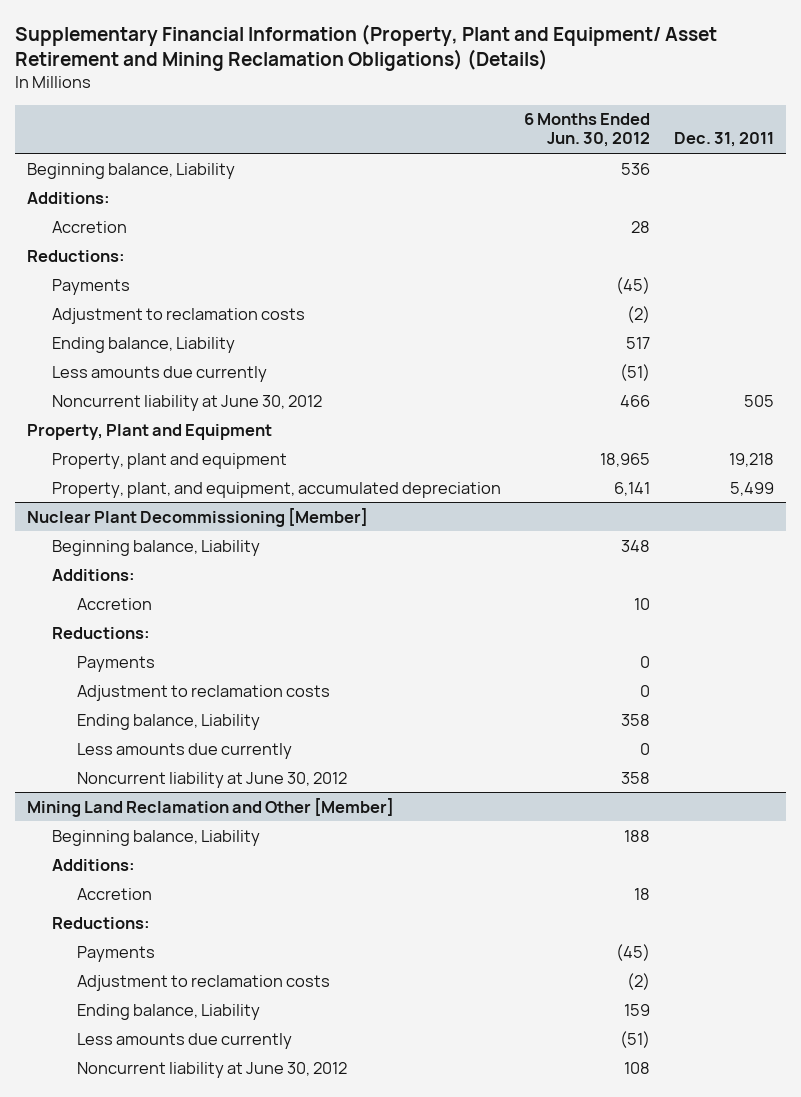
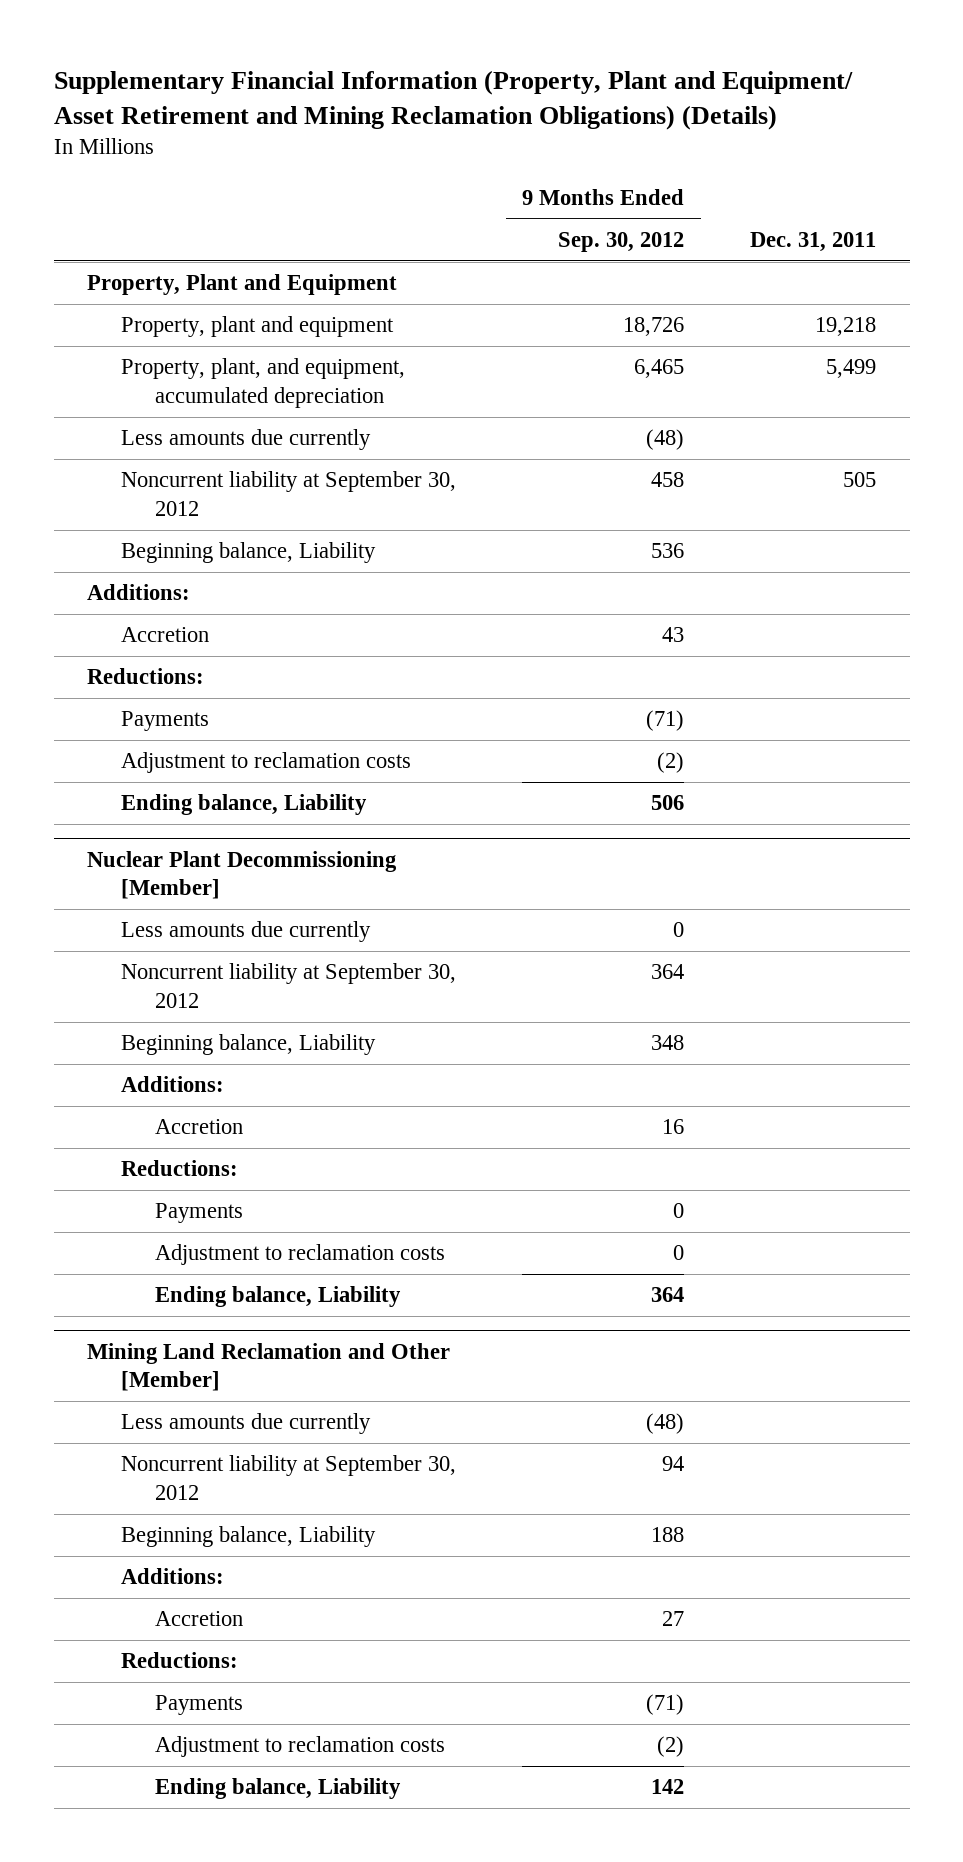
- | 6 Months Ended Jun. 30, 2012 | Dec. 31, 2011
+ | 9 Months Ended Sep. 30, 2012 | Dec. 31, 2011
moved up: Property, Plant and Equipment
moved up: Property, plant and equipment | 18,726 | 19,218
moved up: Property, plant, and equipment, accumulated depreciation | 6,465 | 5,499
moved up: Less amounts due currently | (48) |
+ Noncurrent liability at September 30, 2012 | 458 | 505
- Noncurrent liability at June 30, 2012 | 466 | 505
@ Nuclear Plant Decommissioning [Member]
moved up: Less amounts due currently | 0 |
+ Noncurrent liability at September 30, 2012 | 364 |
- Noncurrent liability at June 30, 2012 | 358 |
@ Mining Land Reclamation and Other [Member]
moved up: Less amounts due currently | (48) |
+ Noncurrent liability at September 30, 2012 | 94 |
- Noncurrent liability at June 30, 2012 | 108 |

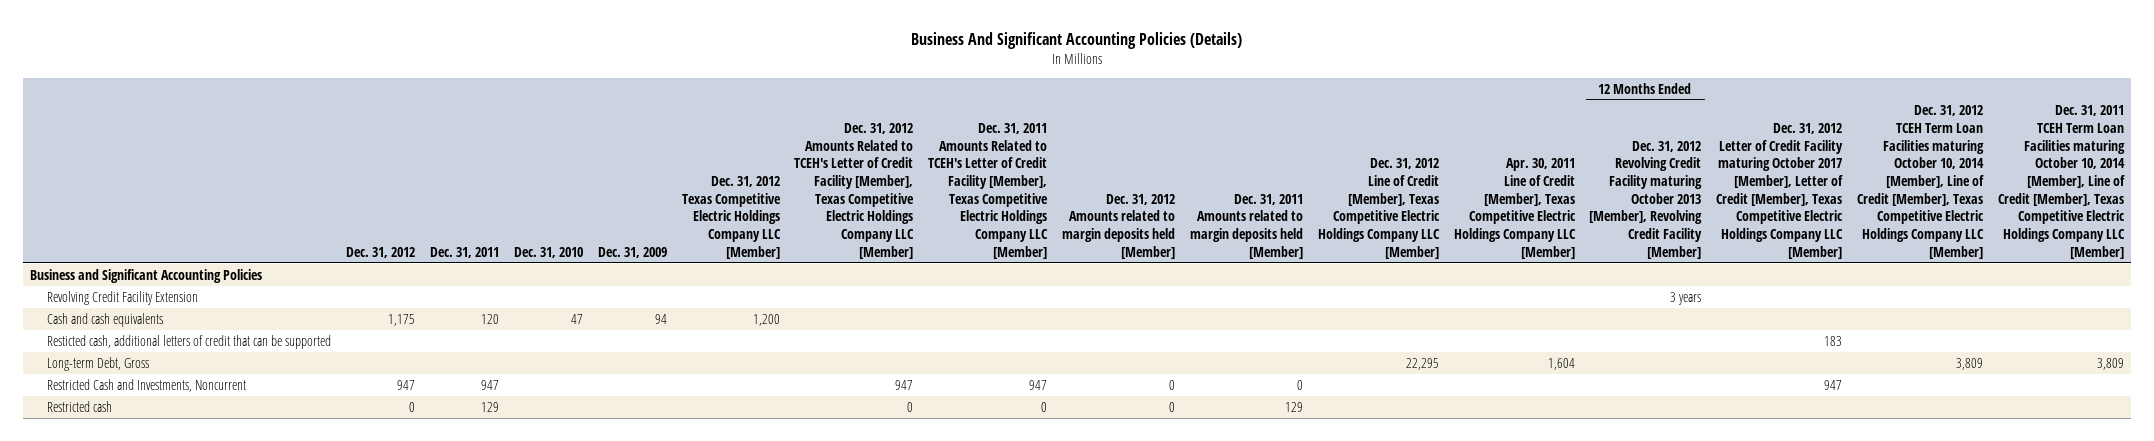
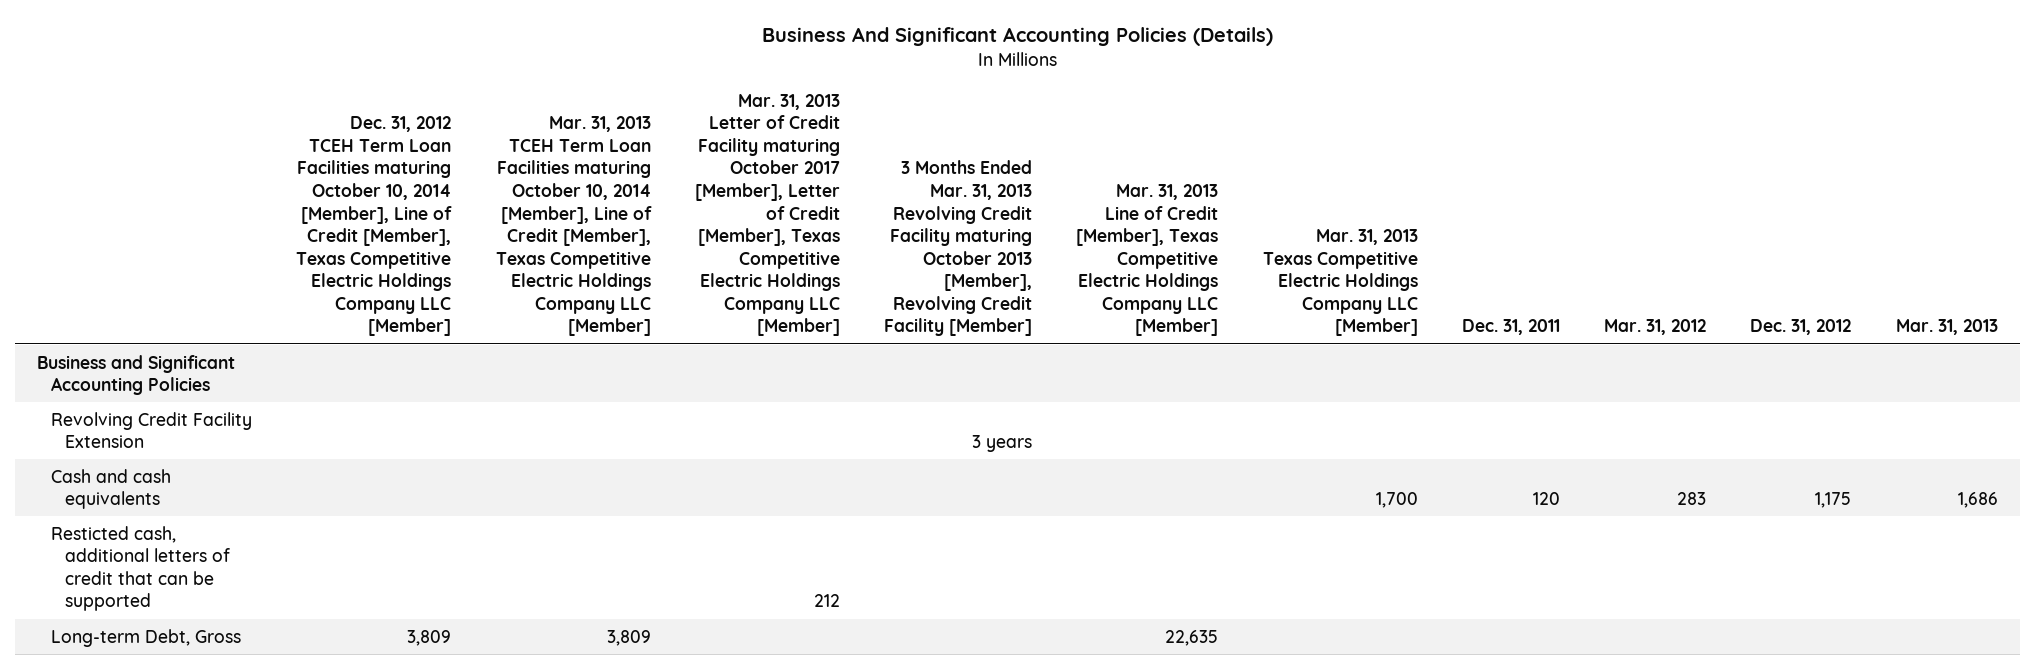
- | Dec. 31, 2012 | Dec. 31, 2011 | Dec. 31, 2010 | Dec. 31, 2009 | Dec. 31, 2012 Texas Competitive Electric Holdings Company LLC [Member] | Dec. 31, 2012 Amounts Related to TCEH's Letter of Credit Facility [Member], Texas Competitive Electric Holdings Company LLC [Member] | Dec. 31, 2011 Amounts Related to TCEH's Letter of Credit Facility [Member], Texas Competitive Electric Holdings Company LLC [Member] | Dec. 31, 2012 Amounts related to margin deposits held [Member] | Dec. 31, 2011 Amounts related to margin deposits held [Member] | Dec. 31, 2012 Line of Credit [Member], Texas Competitive Electric Holdings Company LLC [Member] | Apr. 30, 2011 Line of Credit [Member], Texas Competitive Electric Holdings Company LLC [Member] | 12 Months Ended Dec. 31, 2012 Revolving Credit Facility maturing October 2013 [Member], Revolving Credit Facility [Member] | Dec. 31, 2012 Letter of Credit Facility maturing October 2017 [Member], Letter of Credit [Member], Texas Competitive Electric Holdings Company LLC [Member] | Dec. 31, 2012 TCEH Term Loan Facilities maturing October 10, 2014 [Member], Line of Credit [Member], Texas Competitive Electric Holdings Company LLC [Member] | Dec. 31, 2011 TCEH Term Loan Facilities maturing October 10, 2014 [Member], Line of Credit [Member], Texas Competitive Electric Holdings Company LLC [Member]
+ | Dec. 31, 2012 TCEH Term Loan Facilities maturing October 10, 2014 [Member], Line of Credit [Member], Texas Competitive Electric Holdings Company LLC [Member] | Mar. 31, 2013 TCEH Term Loan Facilities maturing October 10, 2014 [Member], Line of Credit [Member], Texas Competitive Electric Holdings Company LLC [Member] | Mar. 31, 2013 Letter of Credit Facility maturing October 2017 [Member], Letter of Credit [Member], Texas Competitive Electric Holdings Company LLC [Member] | 3 Months Ended Mar. 31, 2013 Revolving Credit Facility maturing October 2013 [Member], Revolving Credit Facility [Member] | Mar. 31, 2013 Line of Credit [Member], Texas Competitive Electric Holdings Company LLC [Member] | Mar. 31, 2013 Texas Competitive Electric Holdings Company LLC [Member] | Dec. 31, 2011 | Mar. 31, 2012 | Dec. 31, 2012 | Mar. 31, 2013
- Restricted Cash and Investments, Noncurrent | 947 | 947 | | | | 947 | 947 | 0 | 0 | | | | 947 | |
- Restricted cash | 0 | 129 | | | | 0 | 0 | 0 | 129 | | | | | |

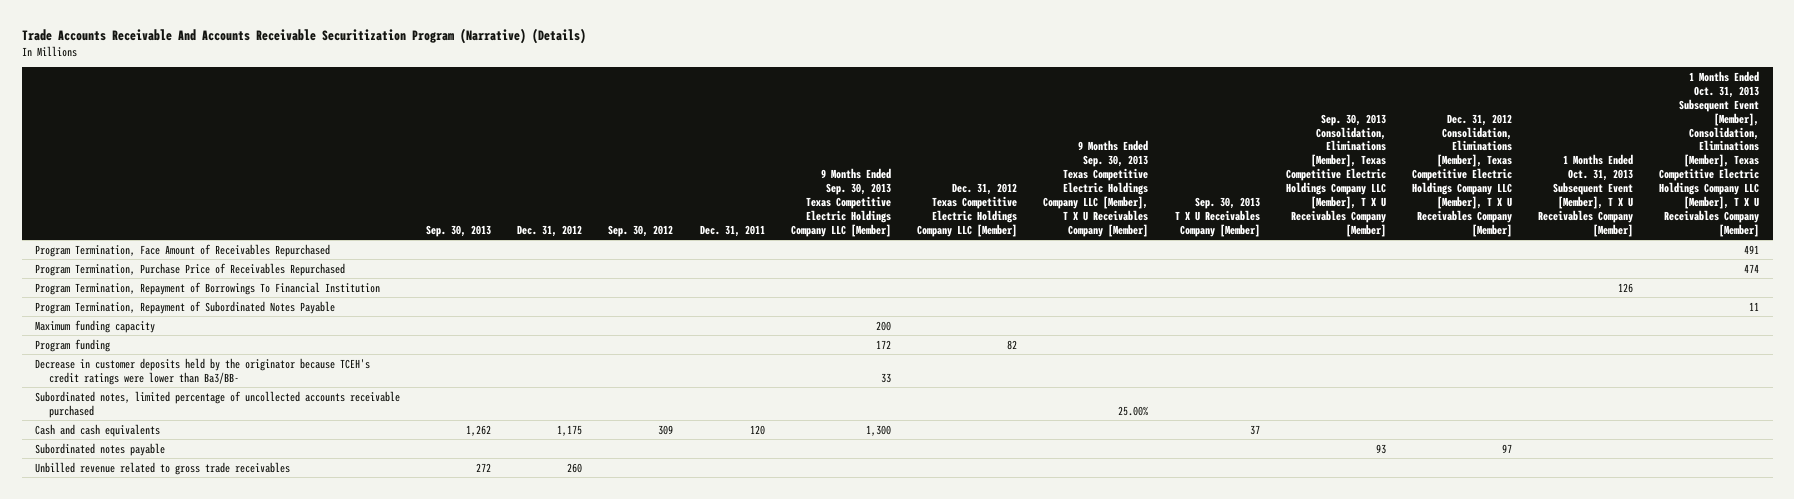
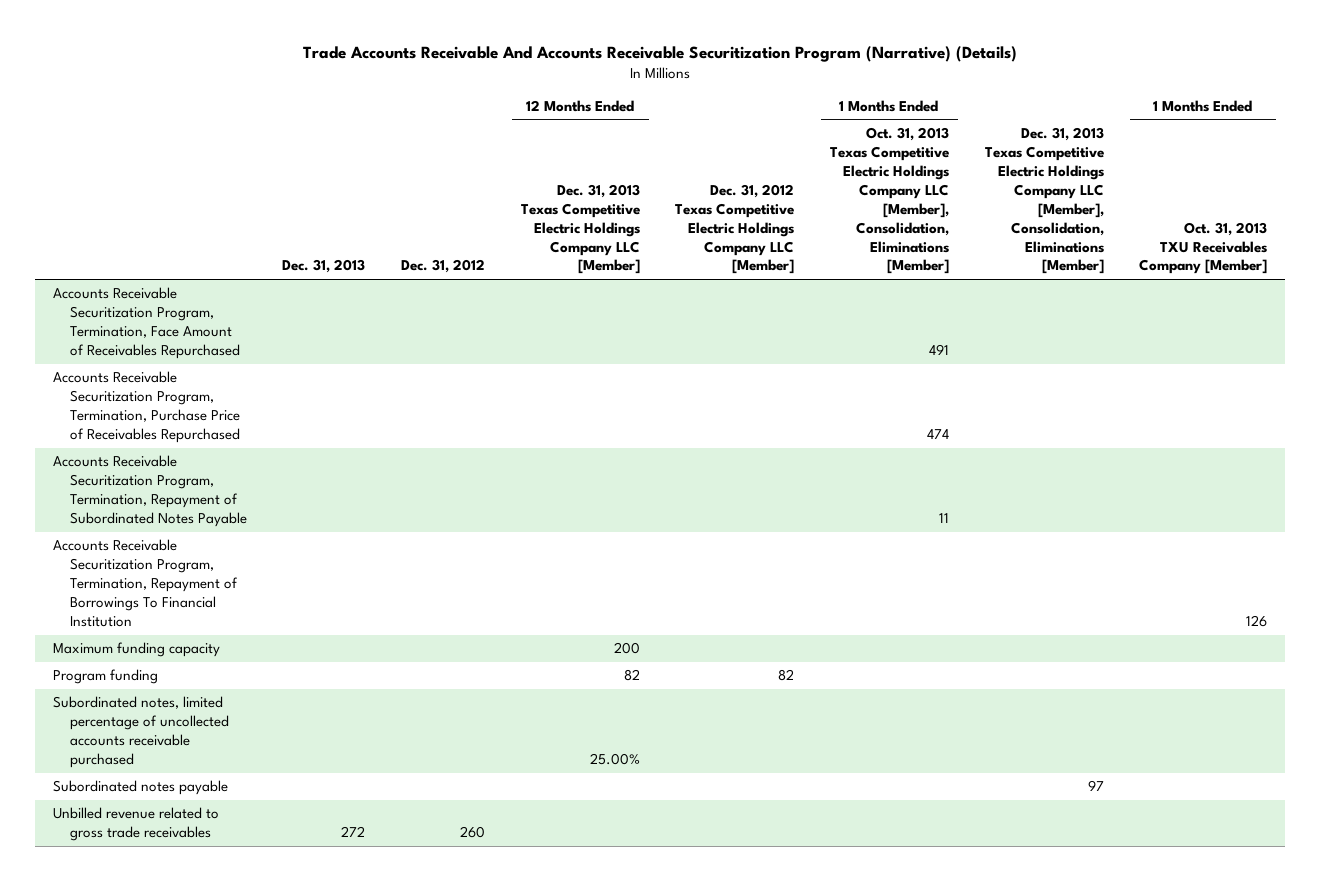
- | Sep. 30, 2013 | Dec. 31, 2012 | Sep. 30, 2012 | Dec. 31, 2011 | 9 Months Ended Sep. 30, 2013 Texas Competitive Electric Holdings Company LLC [Member] | Dec. 31, 2012 Texas Competitive Electric Holdings Company LLC [Member] | 9 Months Ended Sep. 30, 2013 Texas Competitive Electric Holdings Company LLC [Member], T X U Receivables Company [Member] | Sep. 30, 2013 T X U Receivables Company [Member] | Sep. 30, 2013 Consolidation, Eliminations [Member], Texas Competitive Electric Holdings Company LLC [Member], T X U Receivables Company [Member] | Dec. 31, 2012 Consolidation, Eliminations [Member], Texas Competitive Electric Holdings Company LLC [Member], T X U Receivables Company [Member] | 1 Months Ended Oct. 31, 2013 Subsequent Event [Member], T X U Receivables Company [Member] | 1 Months Ended Oct. 31, 2013 Subsequent Event [Member], Consolidation, Eliminations [Member], Texas Competitive Electric Holdings Company LLC [Member], T X U Receivables Company [Member]
+ | Dec. 31, 2013 | Dec. 31, 2012 | 12 Months Ended Dec. 31, 2013 Texas Competitive Electric Holdings Company LLC [Member] | Dec. 31, 2012 Texas Competitive Electric Holdings Company LLC [Member] | 1 Months Ended Oct. 31, 2013 Texas Competitive Electric Holdings Company LLC [Member], Consolidation, Eliminations [Member] | Dec. 31, 2013 Texas Competitive Electric Holdings Company LLC [Member], Consolidation, Eliminations [Member] | 1 Months Ended Oct. 31, 2013 TXU Receivables Company [Member]
- Program Termination, Face Amount of Receivables Repurchased | | | | | | | | | | | | 491
- Program Termination, Purchase Price of Receivables Repurchased | | | | | | | | | | | | 474
- Program Termination, Repayment of Borrowings To Financial Institution | | | | | | | | | | | 126 |
- Program Termination, Repayment of Subordinated Notes Payable | | | | | | | | | | | | 11
+ Accounts Receivable Securitization Program, Termination, Face Amount of Receivables Repurchased | | | | | 491 | |
+ Accounts Receivable Securitization Program, Termination, Purchase Price of Receivables Repurchased | | | | | 474 | |
+ Accounts Receivable Securitization Program, Termination, Repayment of Subordinated Notes Payable | | | | | 11 | |
+ Accounts Receivable Securitization Program, Termination, Repayment of Borrowings To Financial Institution | | | | | | | 126
- Decrease in customer deposits held by the originator because TCEH's credit ratings were lower than Ba3/BB- | | | | | 33 | | | | | | |
- Cash and cash equivalents | 1,262 | 1,175 | 309 | 120 | 1,300 | | | 37 | | | |

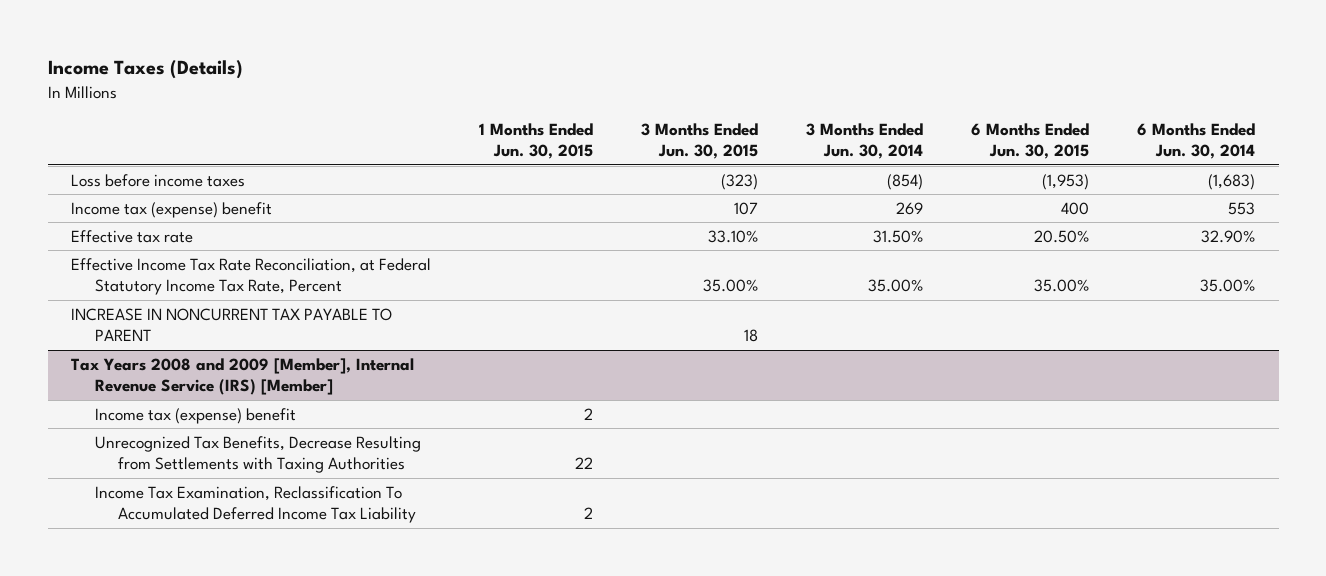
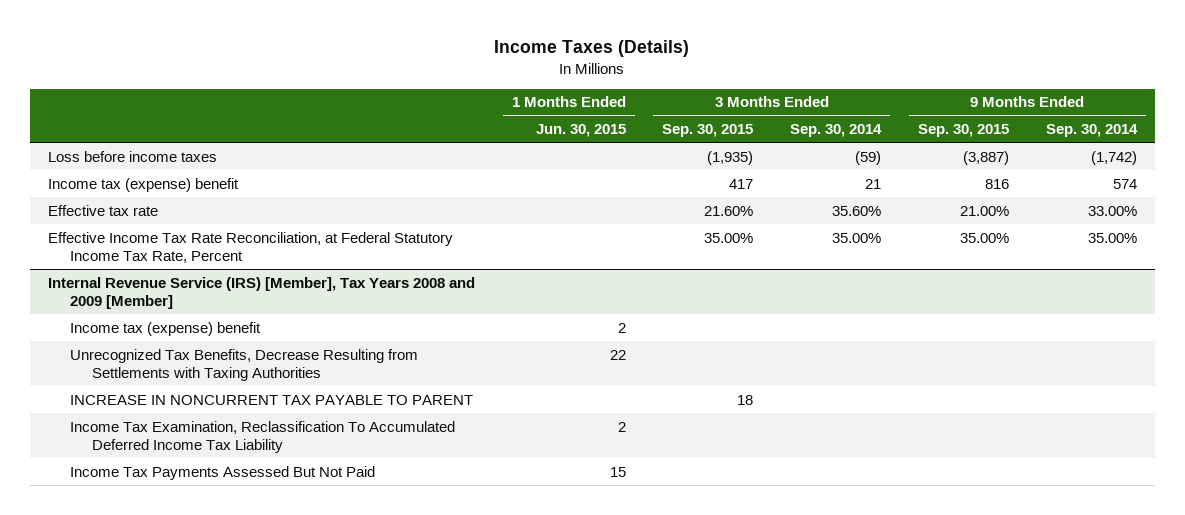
- | 1 Months Ended Jun. 30, 2015 | 3 Months Ended Jun. 30, 2015 | 3 Months Ended Jun. 30, 2014 | 6 Months Ended Jun. 30, 2015 | 6 Months Ended Jun. 30, 2014
+ | 1 Months Ended Jun. 30, 2015 | 3 Months Ended Sep. 30, 2015 | 3 Months Ended Sep. 30, 2014 | 9 Months Ended Sep. 30, 2015 | 9 Months Ended Sep. 30, 2014
- INCREASE IN NONCURRENT TAX PAYABLE TO PARENT | | 18 | | |
- Tax Years 2008 and 2009 [Member], Internal Revenue Service (IRS) [Member]
+ Internal Revenue Service (IRS) [Member], Tax Years 2008 and 2009 [Member]
+ INCREASE IN NONCURRENT TAX PAYABLE TO PARENT | | 18 | | |
+ Income Tax Payments Assessed But Not Paid | 15 | | | |

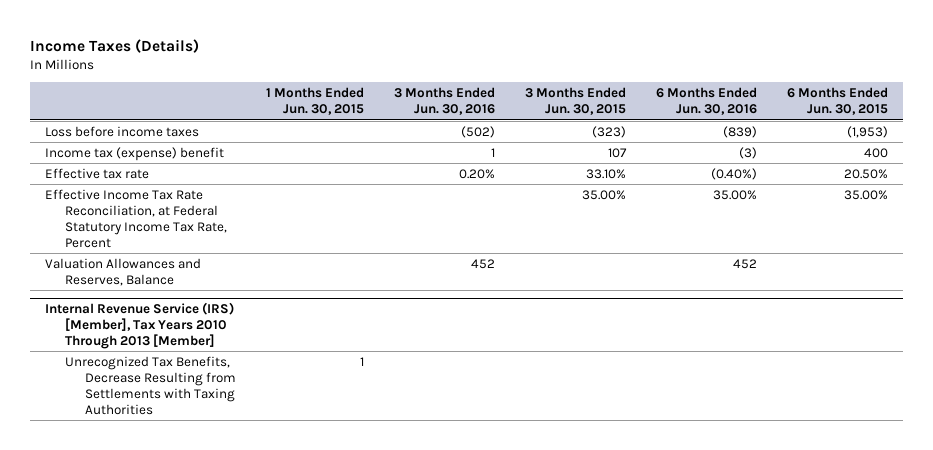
- | 1 Months Ended Jun. 30, 2015 | 3 Months Ended Sep. 30, 2015 | 3 Months Ended Sep. 30, 2014 | 9 Months Ended Sep. 30, 2015 | 9 Months Ended Sep. 30, 2014
+ | 1 Months Ended Jun. 30, 2015 | 3 Months Ended Jun. 30, 2016 | 3 Months Ended Jun. 30, 2015 | 6 Months Ended Jun. 30, 2016 | 6 Months Ended Jun. 30, 2015
- Internal Revenue Service (IRS) [Member], Tax Years 2008 and 2009 [Member]
- Income tax (expense) benefit | 2 | | | |
- Unrecognized Tax Benefits, Decrease Resulting from Settlements with Taxing Authorities | 22 | | | |
- INCREASE IN NONCURRENT TAX PAYABLE TO PARENT | | 18 | | |
- Income Tax Examination, Reclassification To Accumulated Deferred Income Tax Liability | 2 | | | |
- Income Tax Payments Assessed But Not Paid | 15 | | | |
+ Valuation Allowances and Reserves, Balance | | 452 | | 452 |
+ Internal Revenue Service (IRS) [Member], Tax Years 2010 Through 2013 [Member]
+ Unrecognized Tax Benefits, Decrease Resulting from Settlements with Taxing Authorities | 1 | | | |

